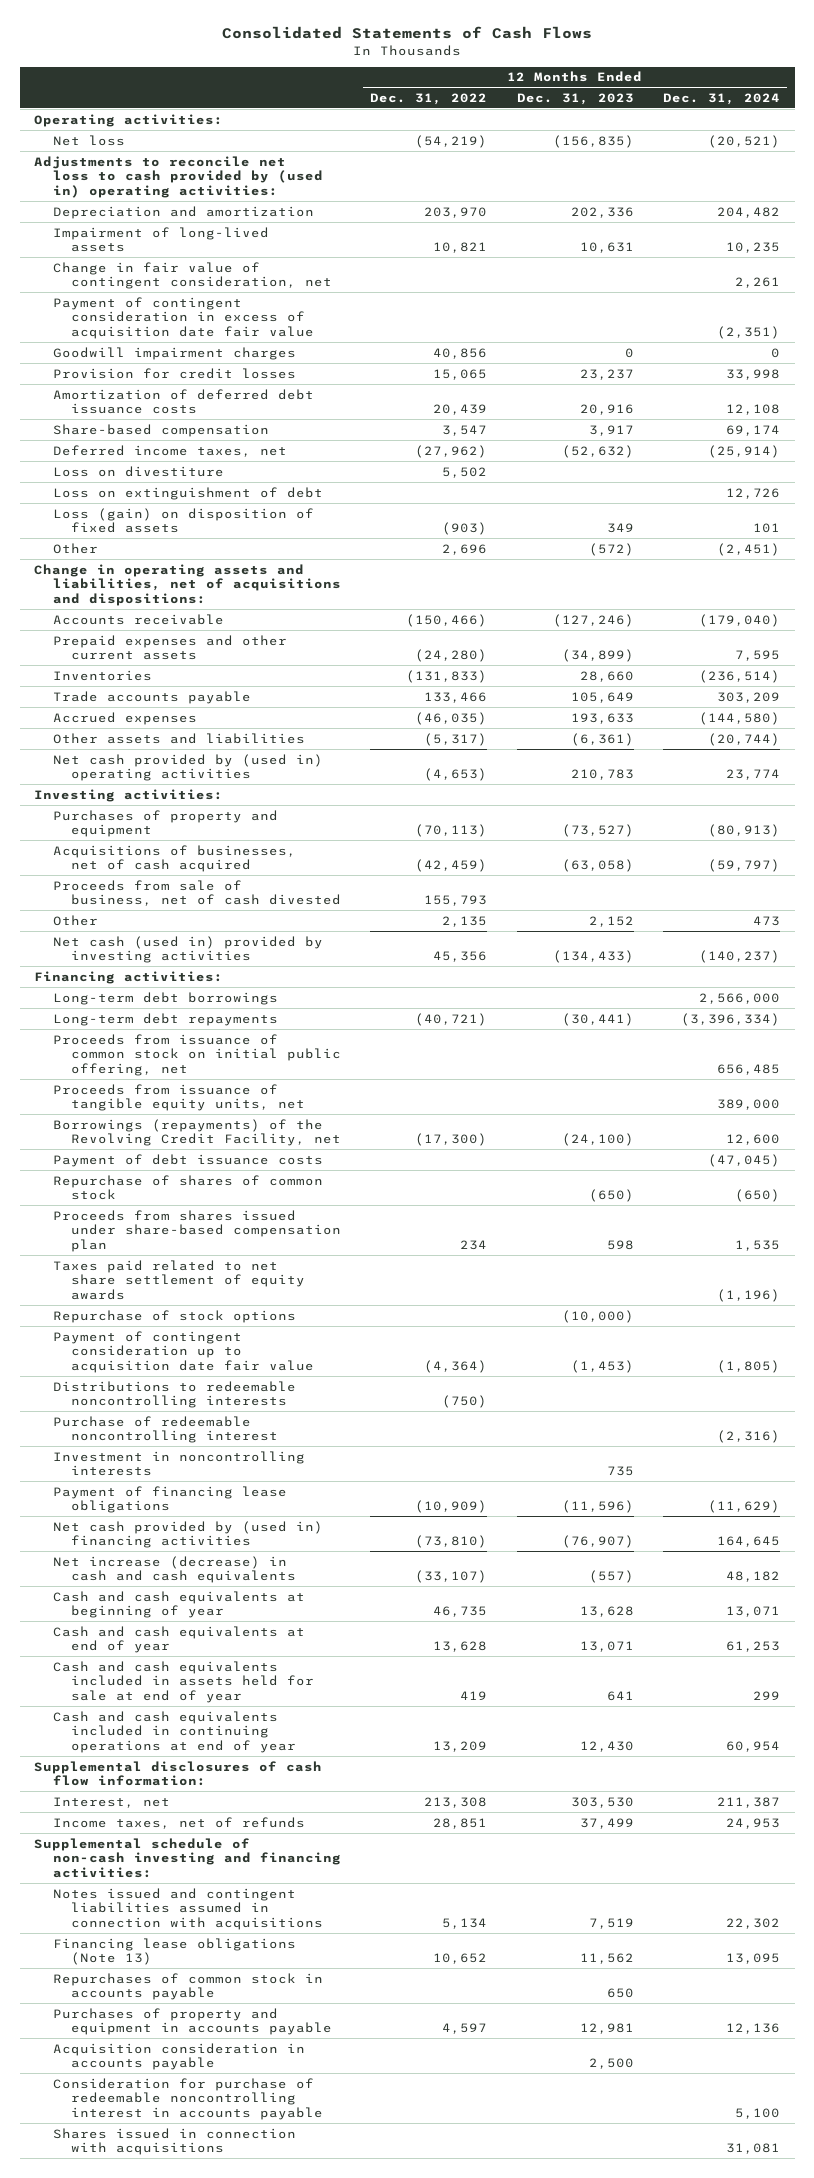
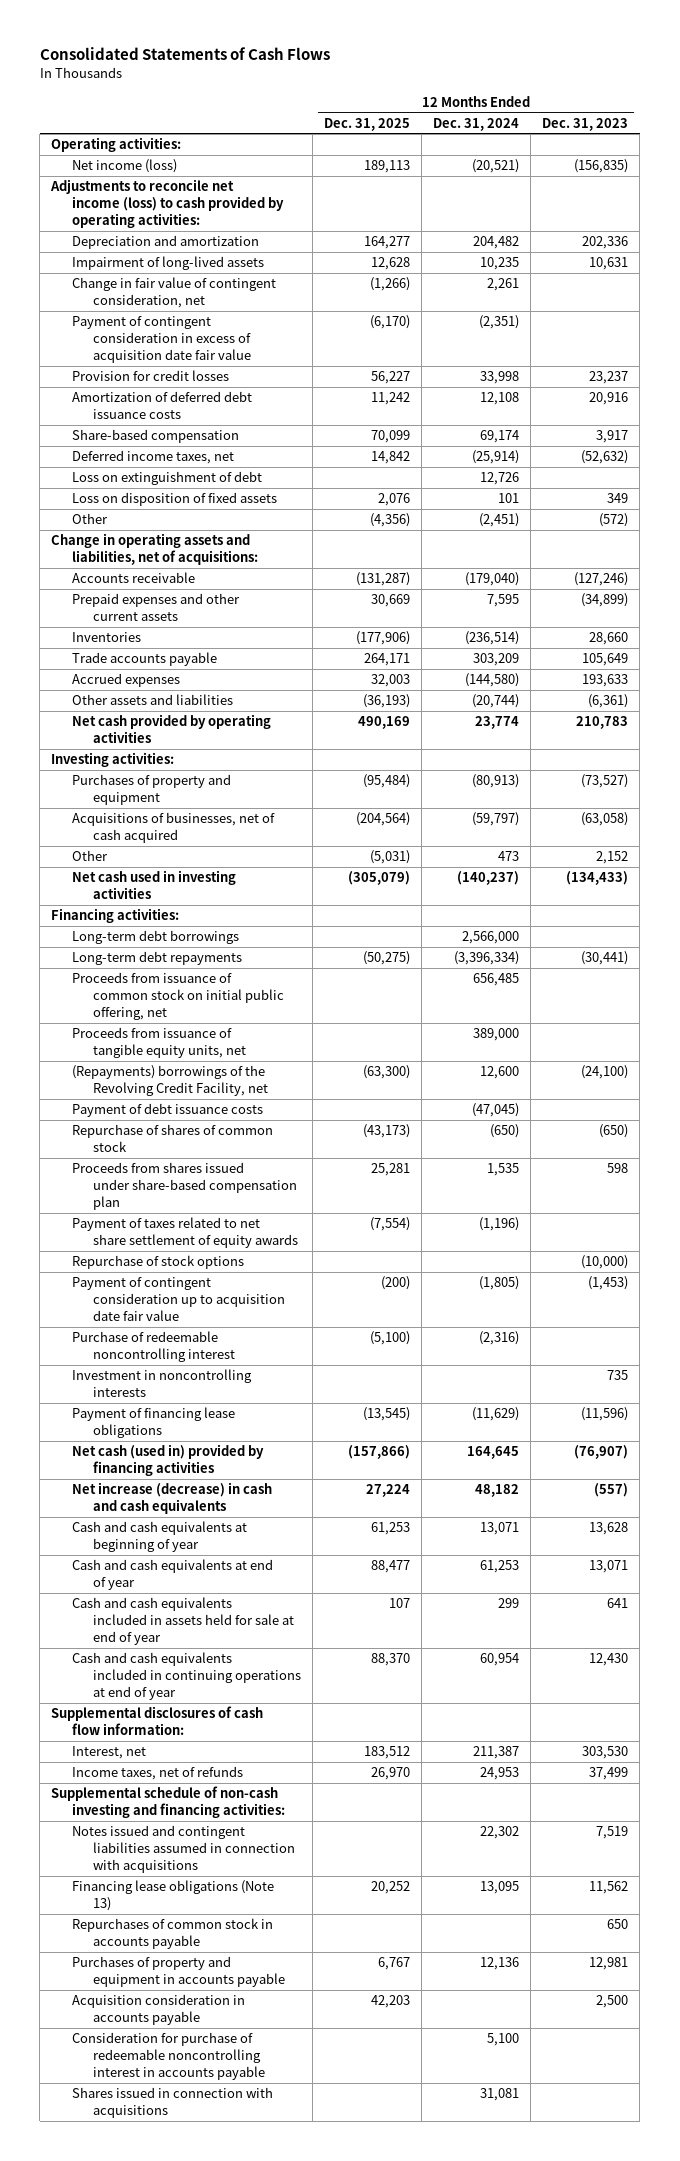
- | 12 Months Ended Dec. 31, 2022 | 12 Months Ended Dec. 31, 2023 | 12 Months Ended Dec. 31, 2024
+ | 12 Months Ended Dec. 31, 2025 | 12 Months Ended Dec. 31, 2024 | 12 Months Ended Dec. 31, 2023
- Net loss | (54,219) | (156,835) | (20,521)
- Adjustments to reconcile net loss to cash provided by (used in) operating activities:
+ Net income (loss) | 189,113 | (20,521) | (156,835)
+ Adjustments to reconcile net income (loss) to cash provided by operating activities:
- Goodwill impairment charges | 40,856 | 0 | 0
- Loss on divestiture | 5,502 | |
- Loss (gain) on disposition of fixed assets | (903) | 349 | 101
+ Loss on disposition of fixed assets | 2,076 | 101 | 349
- Change in operating assets and liabilities, net of acquisitions and dispositions:
+ Change in operating assets and liabilities, net of acquisitions:
- Net cash provided by (used in) operating activities | (4,653) | 210,783 | 23,774
+ Net cash provided by operating activities | 490,169 | 23,774 | 210,783
- Proceeds from sale of business, net of cash divested | 155,793 | |
- Net cash (used in) provided by investing activities | 45,356 | (134,433) | (140,237)
+ Net cash used in investing activities | (305,079) | (140,237) | (134,433)
- Borrowings (repayments) of the Revolving Credit Facility, net | (17,300) | (24,100) | 12,600
+ (Repayments) borrowings of the Revolving Credit Facility, net | (63,300) | 12,600 | (24,100)
- Taxes paid related to net share settlement of equity awards | | | (1,196)
+ Payment of taxes related to net share settlement of equity awards | (7,554) | (1,196) |
- Distributions to redeemable noncontrolling interests | (750) | |
- Net cash provided by (used in) financing activities | (73,810) | (76,907) | 164,645
+ Net cash (used in) provided by financing activities | (157,866) | 164,645 | (76,907)

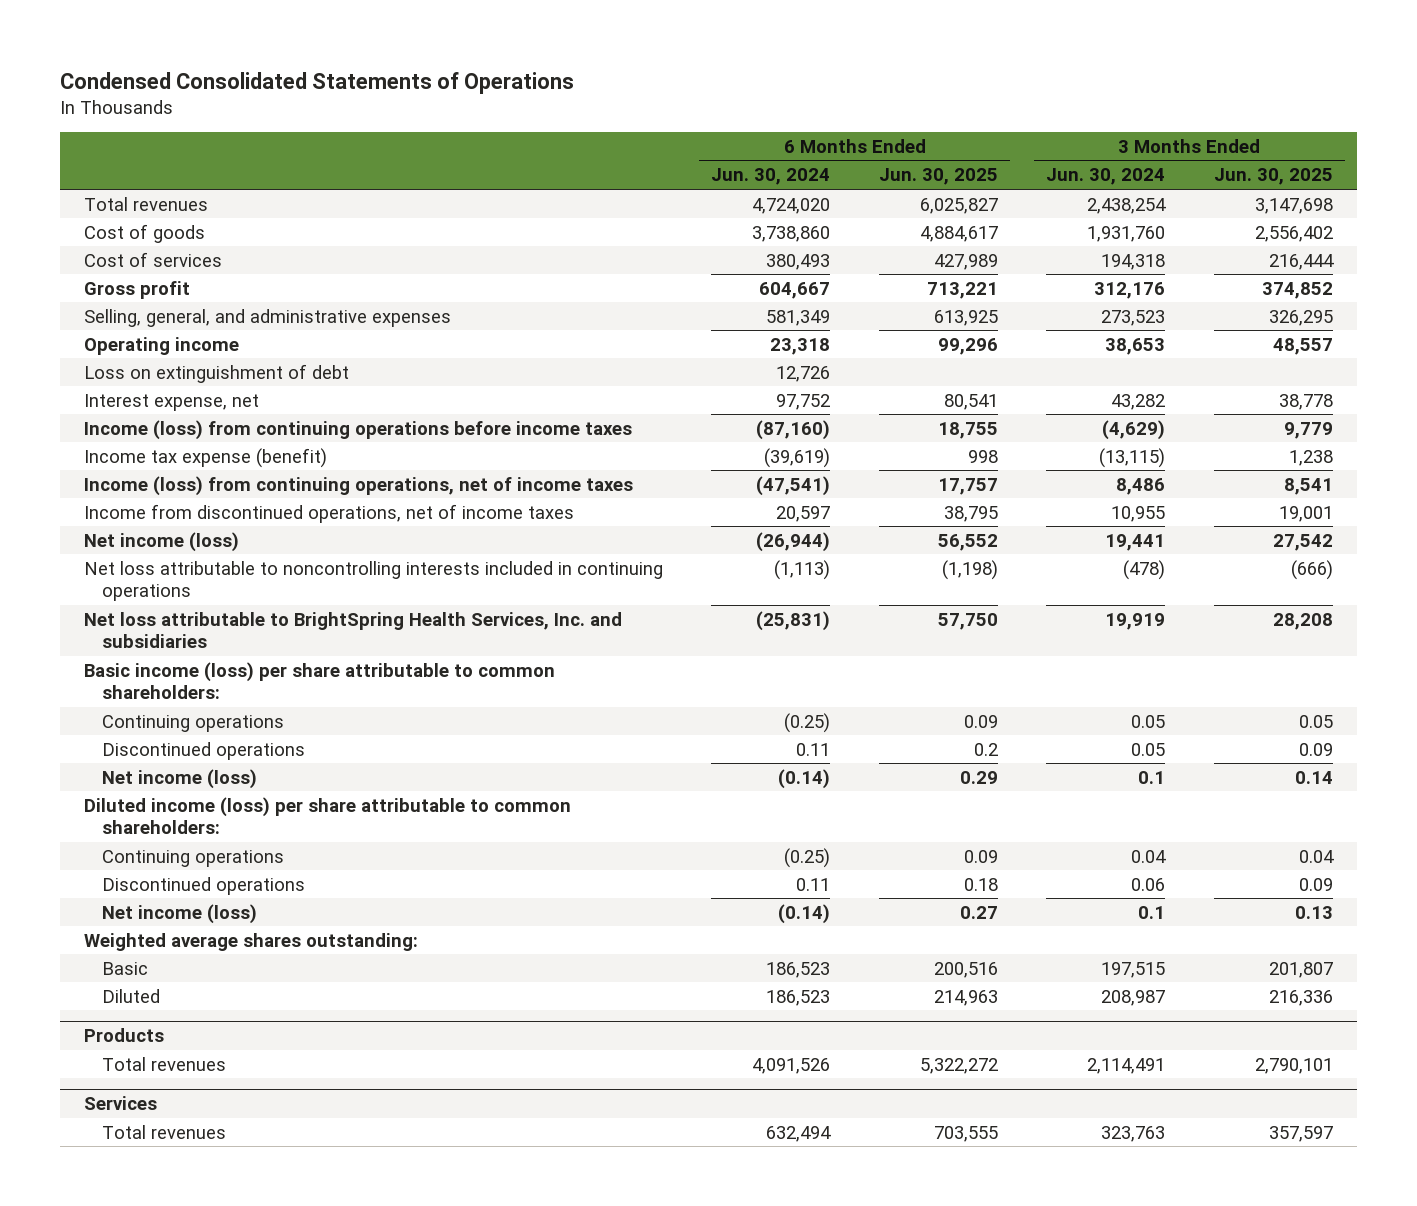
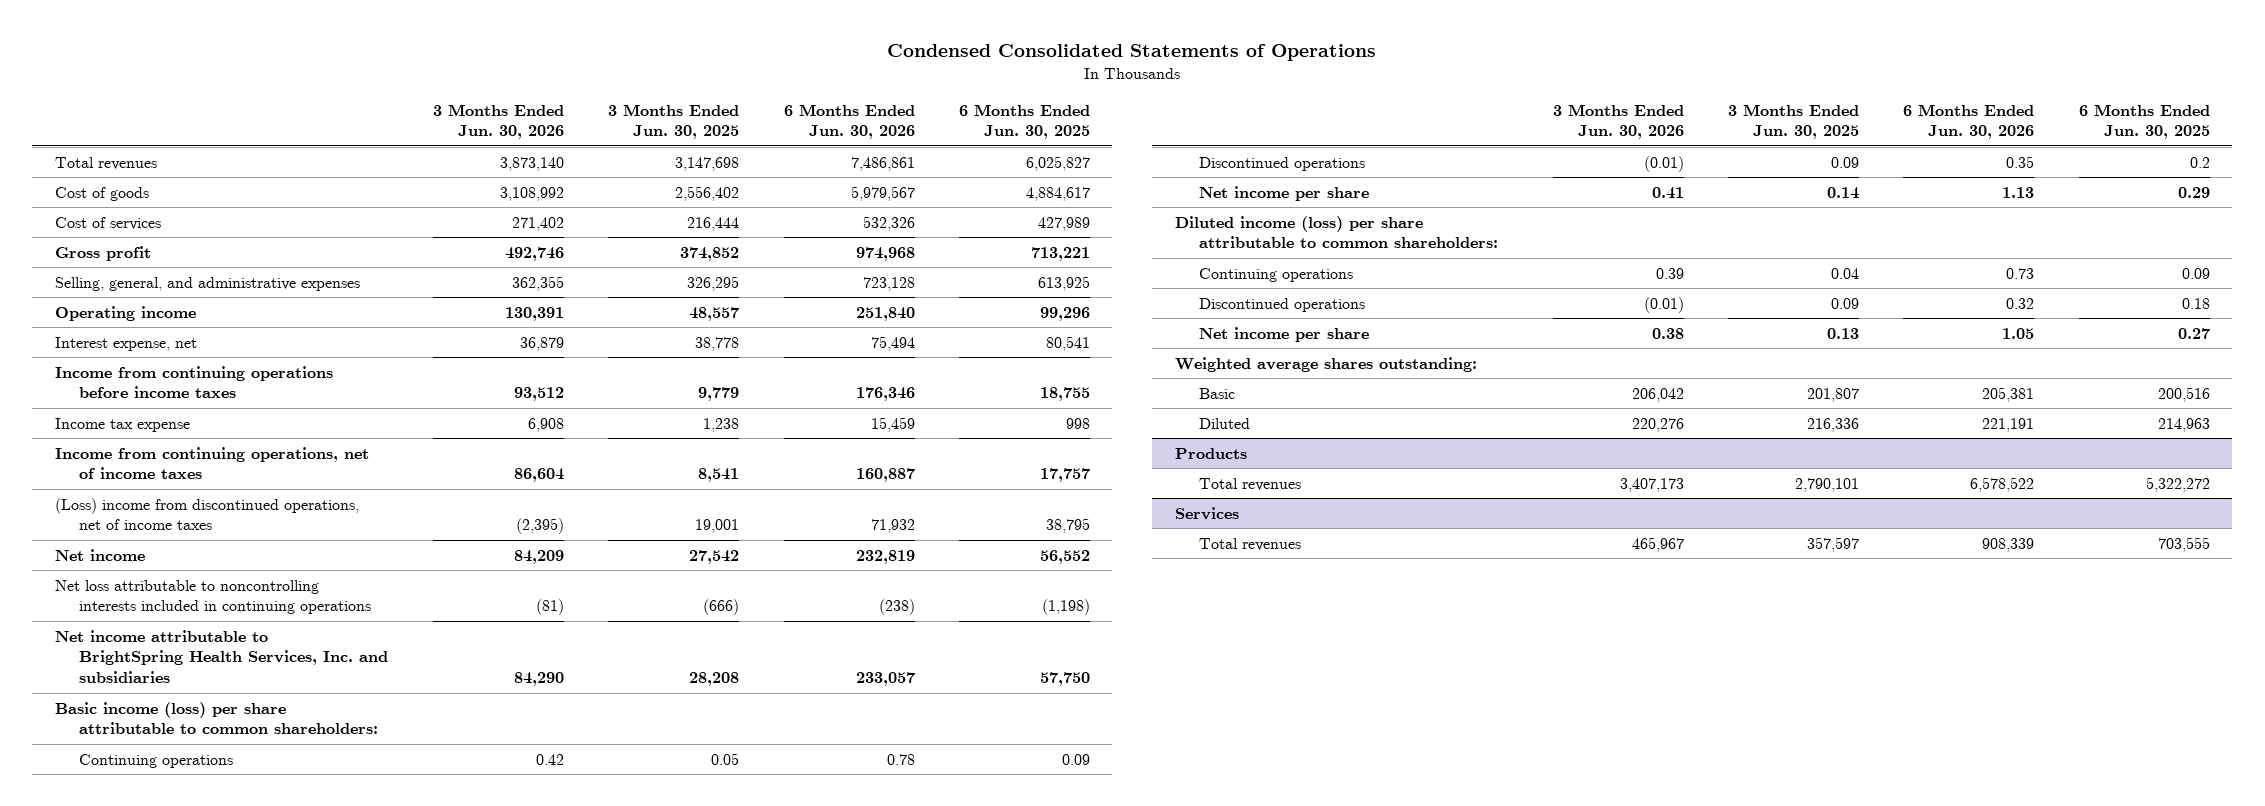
- | 6 Months Ended Jun. 30, 2024 | 6 Months Ended Jun. 30, 2025 | 3 Months Ended Jun. 30, 2024 | 3 Months Ended Jun. 30, 2025
+ | 3 Months Ended Jun. 30, 2026 | 3 Months Ended Jun. 30, 2025 | 6 Months Ended Jun. 30, 2026 | 6 Months Ended Jun. 30, 2025
- Loss on extinguishment of debt | 12,726 | | |
- Income (loss) from continuing operations before income taxes | (87,160) | 18,755 | (4,629) | 9,779
- Income tax expense (benefit) | (39,619) | 998 | (13,115) | 1,238
- Income (loss) from continuing operations, net of income taxes | (47,541) | 17,757 | 8,486 | 8,541
- Income from discontinued operations, net of income taxes | 20,597 | 38,795 | 10,955 | 19,001
- Net income (loss) | (26,944) | 56,552 | 19,441 | 27,542
+ Income from continuing operations before income taxes | 93,512 | 9,779 | 176,346 | 18,755
+ Income tax expense | 6,908 | 1,238 | 15,459 | 998
+ Income from continuing operations, net of income taxes | 86,604 | 8,541 | 160,887 | 17,757
+ (Loss) income from discontinued operations, net of income taxes | (2,395) | 19,001 | 71,932 | 38,795
+ Net income | 84,209 | 27,542 | 232,819 | 56,552
- Net loss attributable to BrightSpring Health Services, Inc. and subsidiaries | (25,831) | 57,750 | 19,919 | 28,208
+ Net income attributable to BrightSpring Health Services, Inc. and subsidiaries | 84,290 | 28,208 | 233,057 | 57,750
- Net income (loss) | (0.14) | 0.29 | 0.1 | 0.14
+ Net income per share | 0.41 | 0.14 | 1.13 | 0.29
- Net income (loss) | (0.14) | 0.27 | 0.1 | 0.13
+ Net income per share | 0.38 | 0.13 | 1.05 | 0.27

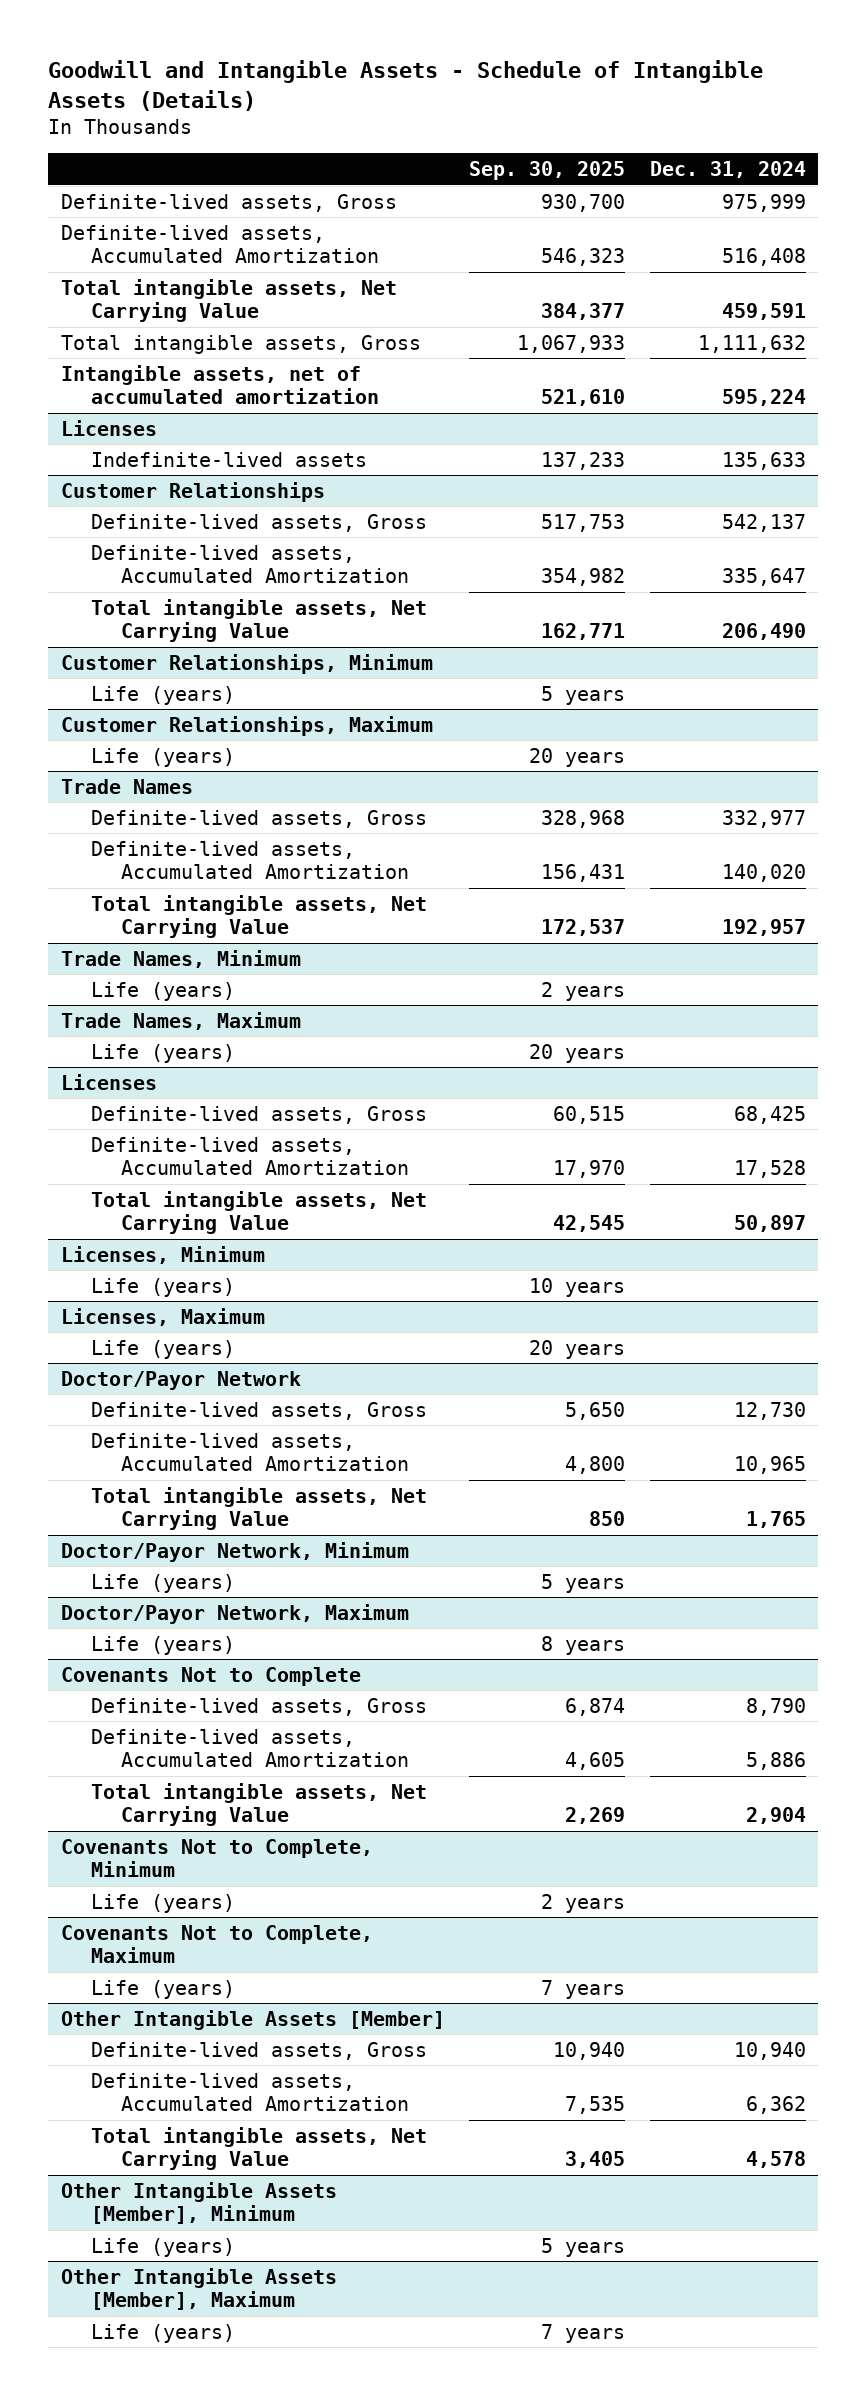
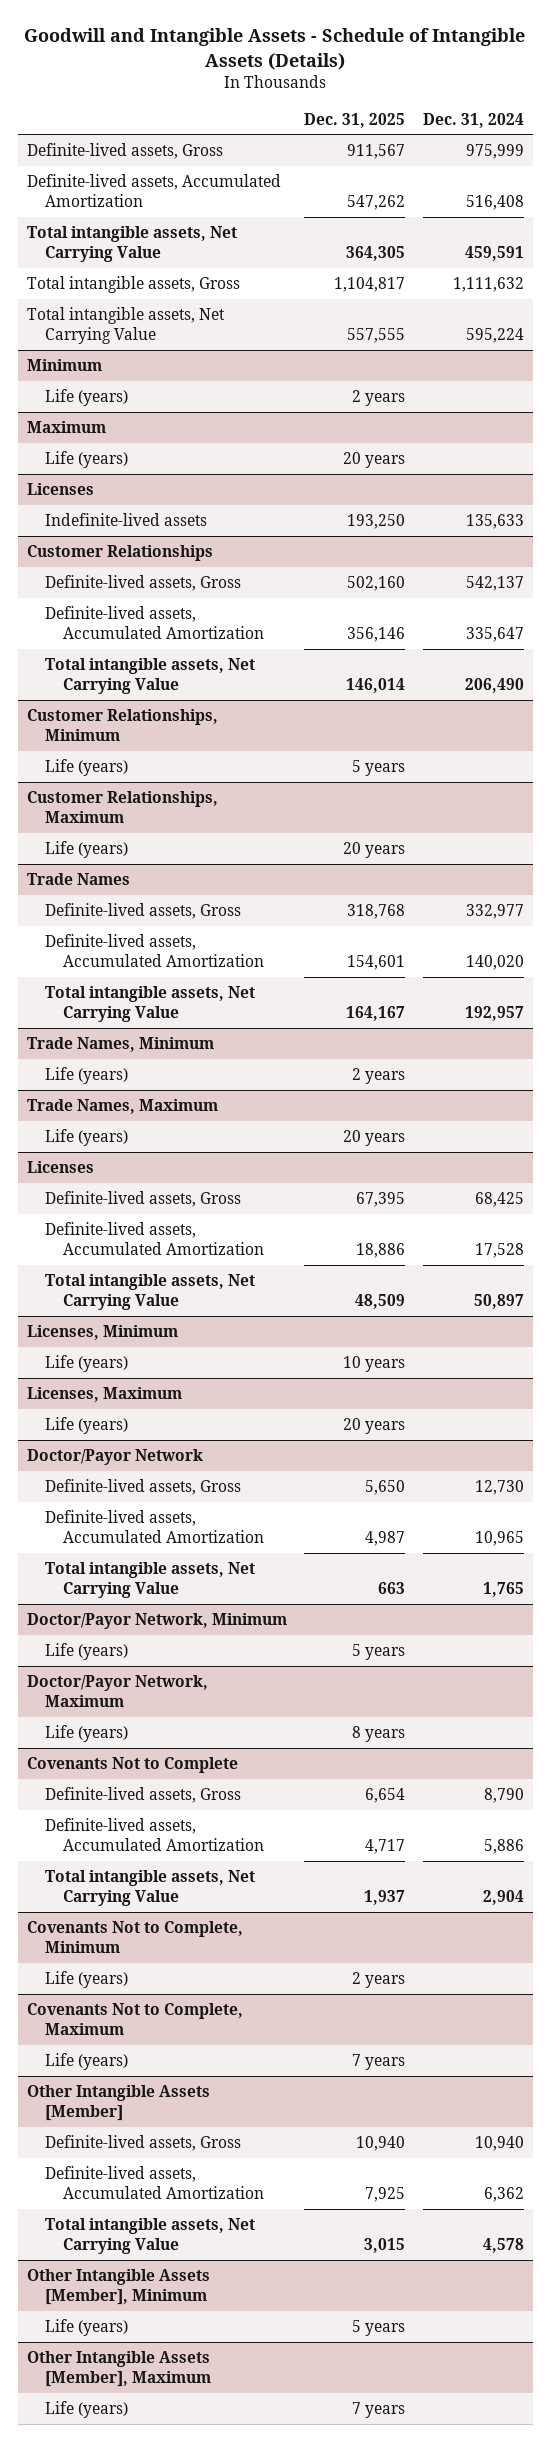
- | Sep. 30, 2025 | Dec. 31, 2024
+ | Dec. 31, 2025 | Dec. 31, 2024
- Intangible assets, net of accumulated amortization | 521,610 | 595,224
+ Total intangible assets, Net Carrying Value | 557,555 | 595,224
+ Minimum
+ Life (years) | 2 years |
+ Maximum
+ Life (years) | 20 years |

